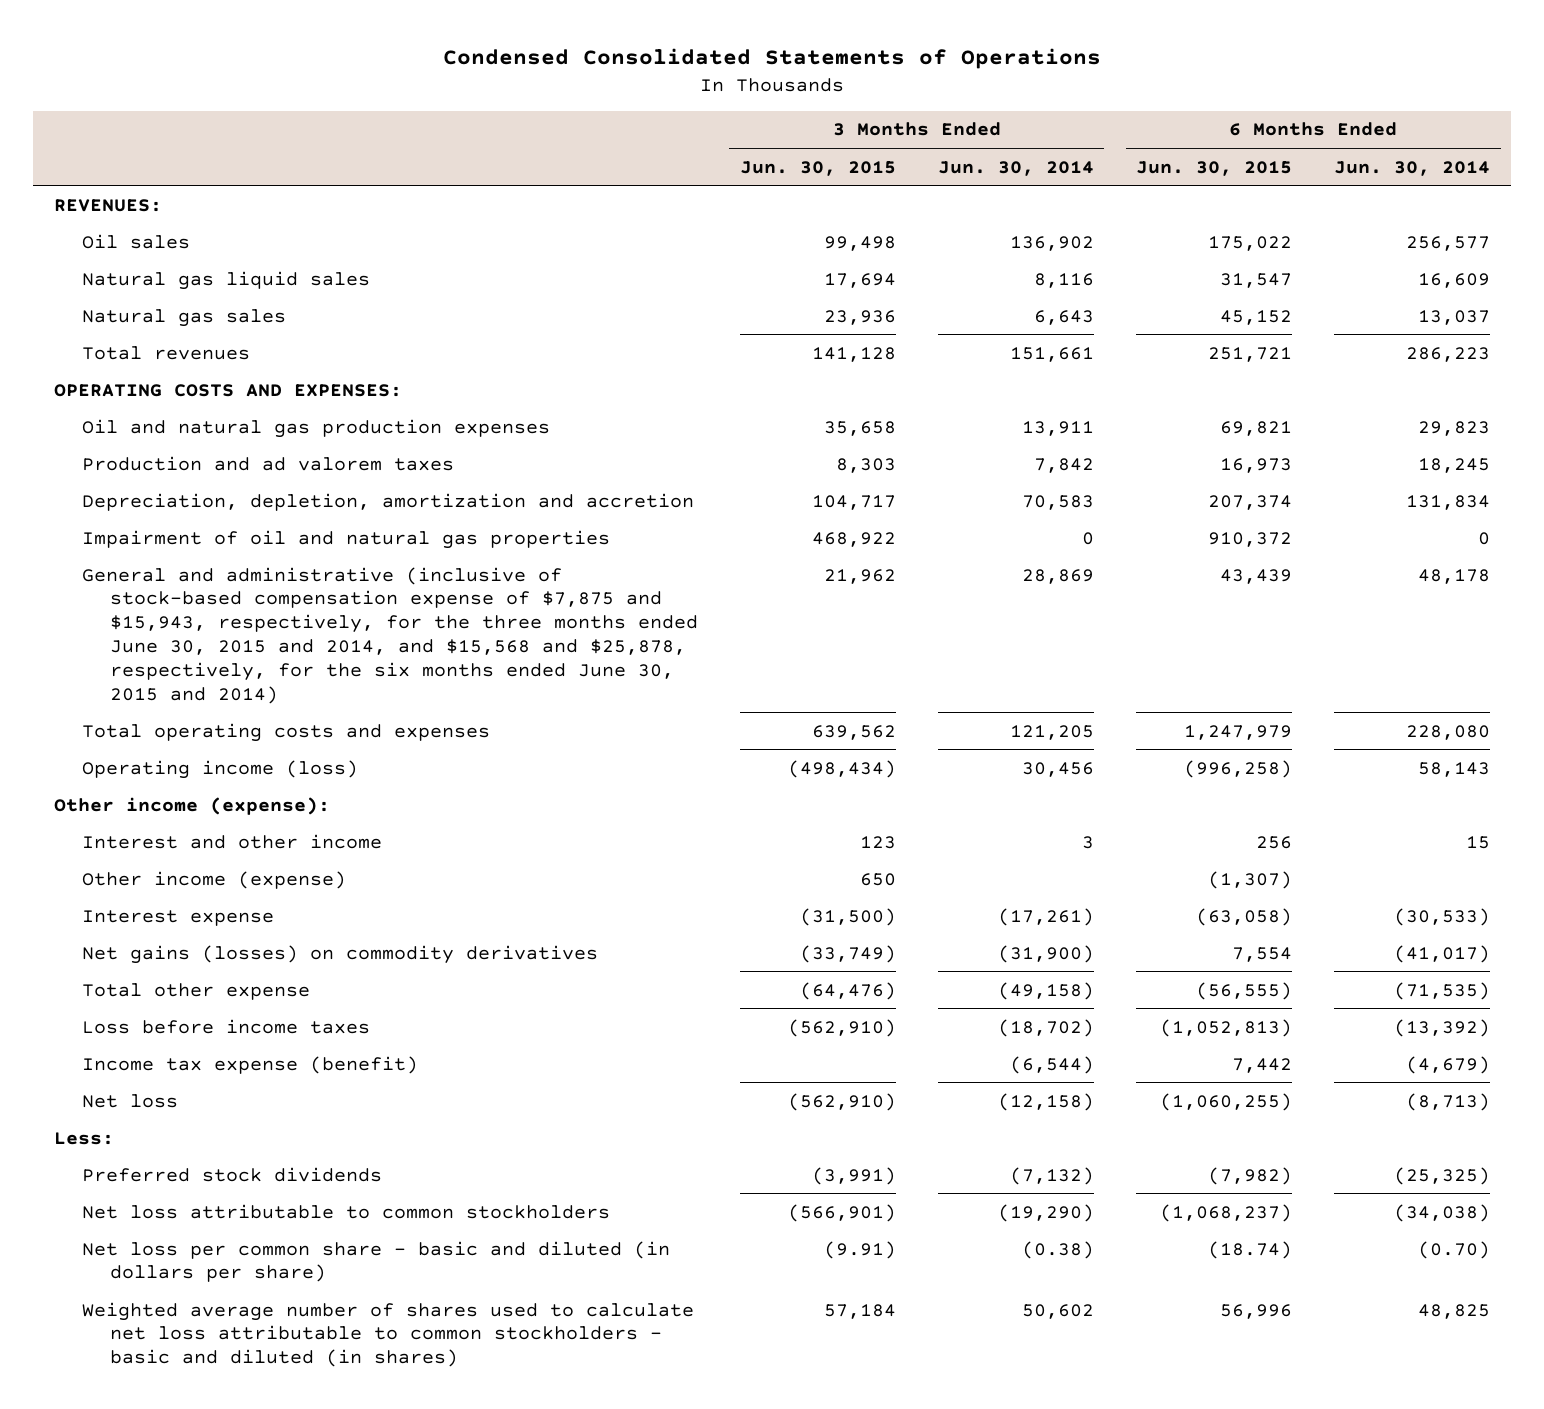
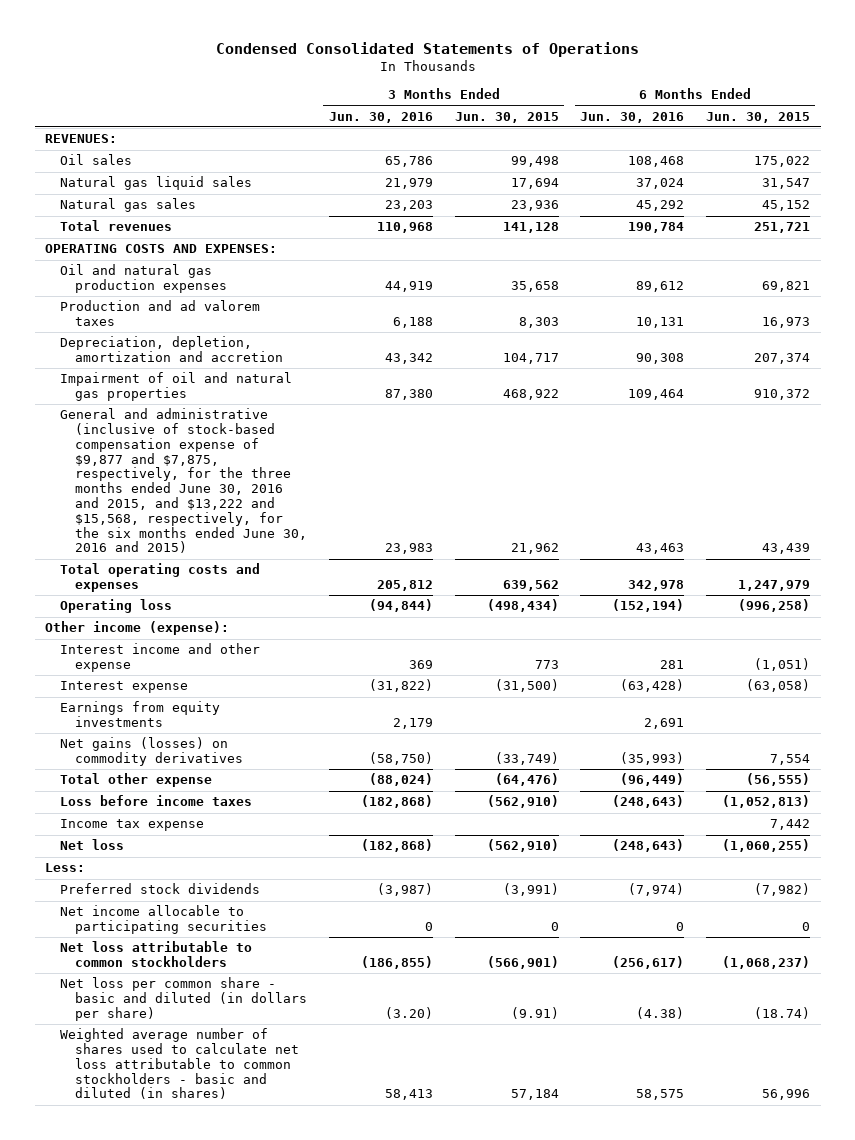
- | 3 Months Ended Jun. 30, 2015 | 3 Months Ended Jun. 30, 2014 | 6 Months Ended Jun. 30, 2015 | 6 Months Ended Jun. 30, 2014
+ | 3 Months Ended Jun. 30, 2016 | 3 Months Ended Jun. 30, 2015 | 6 Months Ended Jun. 30, 2016 | 6 Months Ended Jun. 30, 2015
- General and administrative (inclusive of stock-based compensation expense of $7,875 and $15,943, respectively, for the three months ended June 30, 2015 and 2014, and $15,568 and $25,878, respectively, for the six months ended June 30, 2015 and 2014) | 21,962 | 28,869 | 43,439 | 48,178
+ General and administrative (inclusive of stock-based compensation expense of $9,877 and $7,875, respectively, for the three months ended June 30, 2016 and 2015, and $13,222 and $15,568, respectively, for the six months ended June 30, 2016 and 2015) | 23,983 | 21,962 | 43,463 | 43,439
- Operating income (loss) | (498,434) | 30,456 | (996,258) | 58,143
+ Operating loss | (94,844) | (498,434) | (152,194) | (996,258)
- Interest and other income | 123 | 3 | 256 | 15
- Other income (expense) | 650 | | (1,307) |
+ Interest income and other expense | 369 | 773 | 281 | (1,051)
+ Earnings from equity investments | 2,179 | | 2,691 |
- Income tax expense (benefit) | | (6,544) | 7,442 | (4,679)
+ Income tax expense | | | | 7,442
+ Net income allocable to participating securities | 0 | 0 | 0 | 0

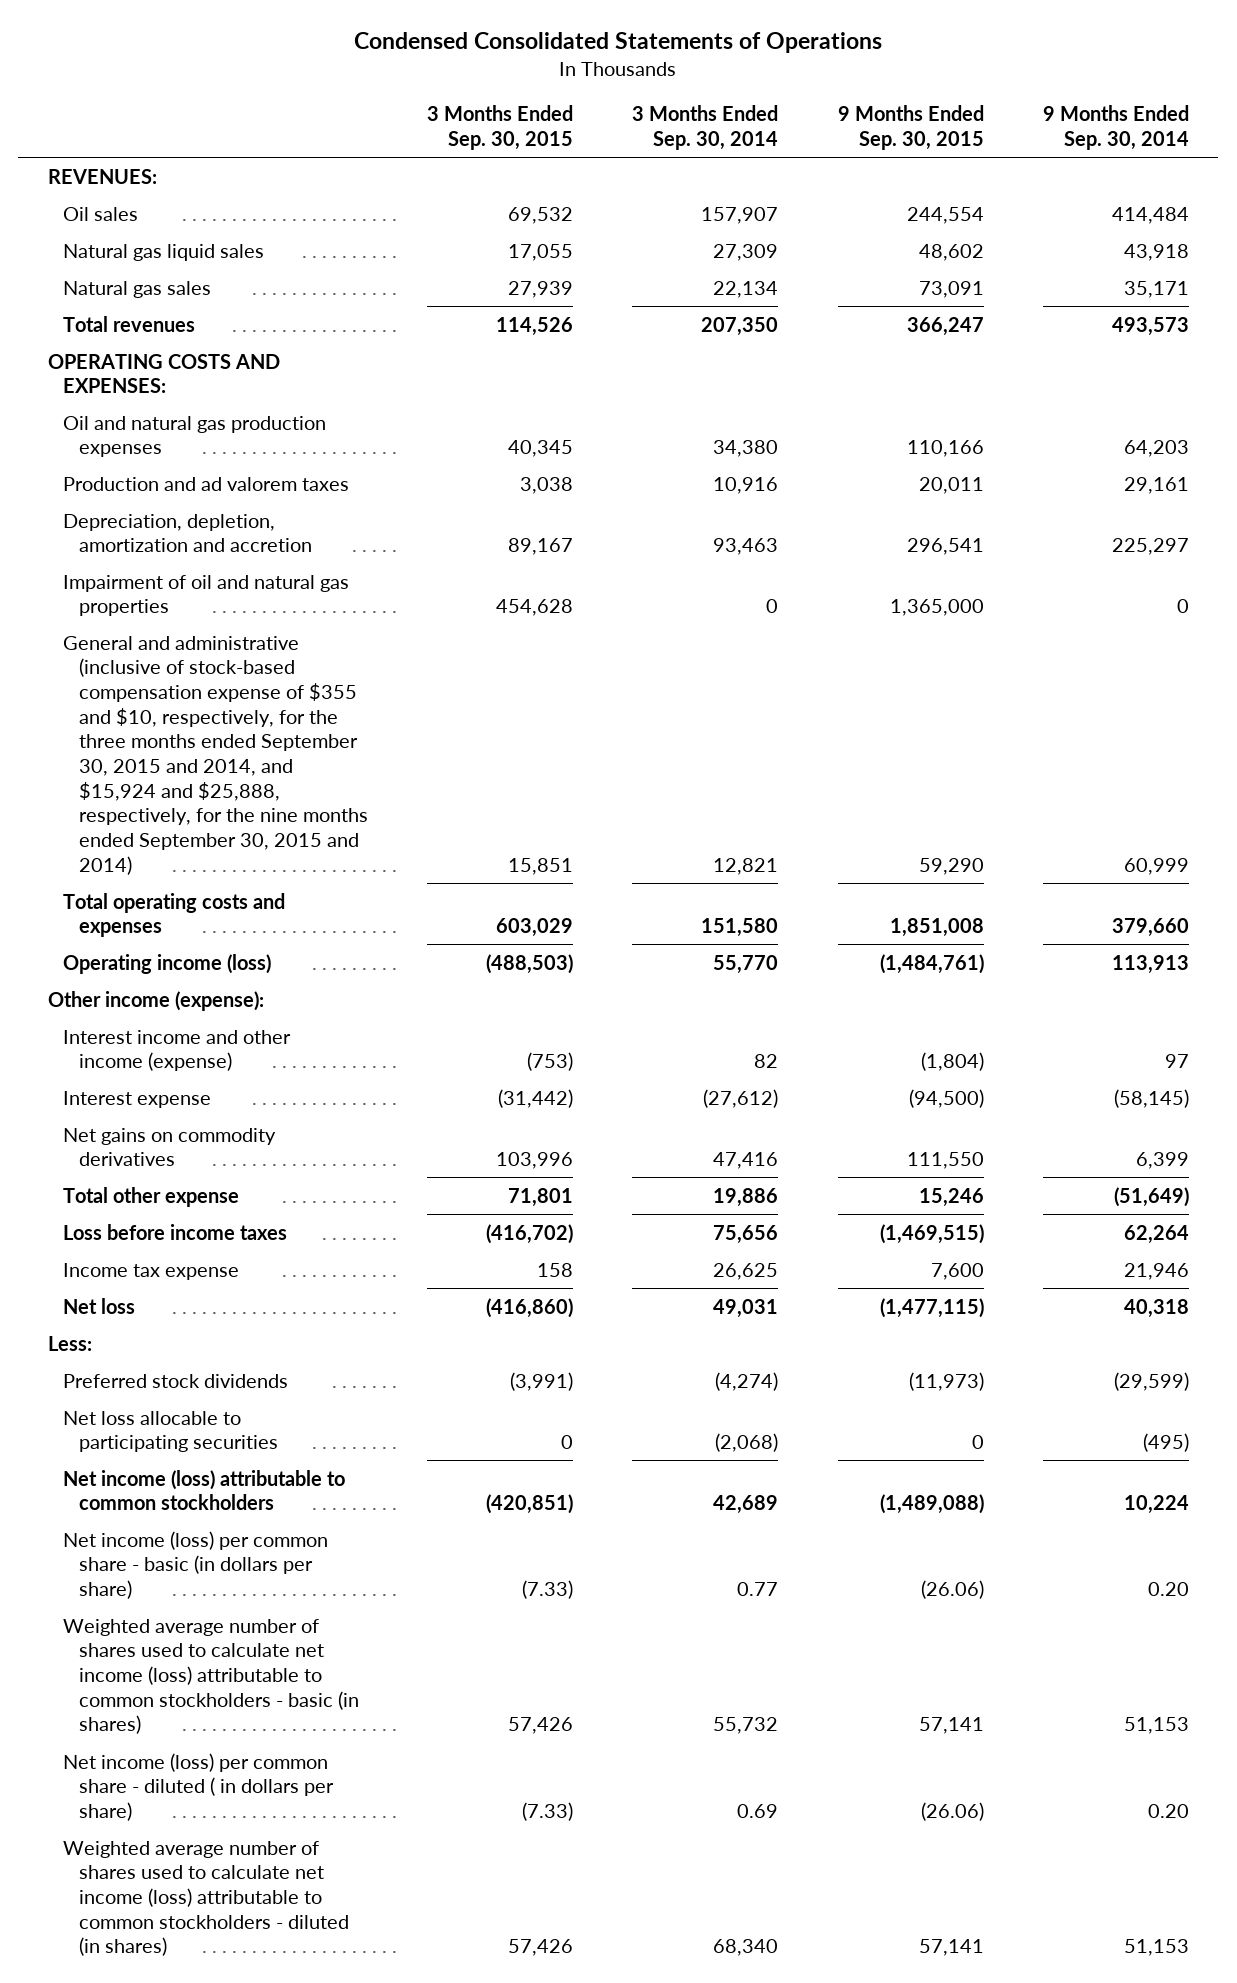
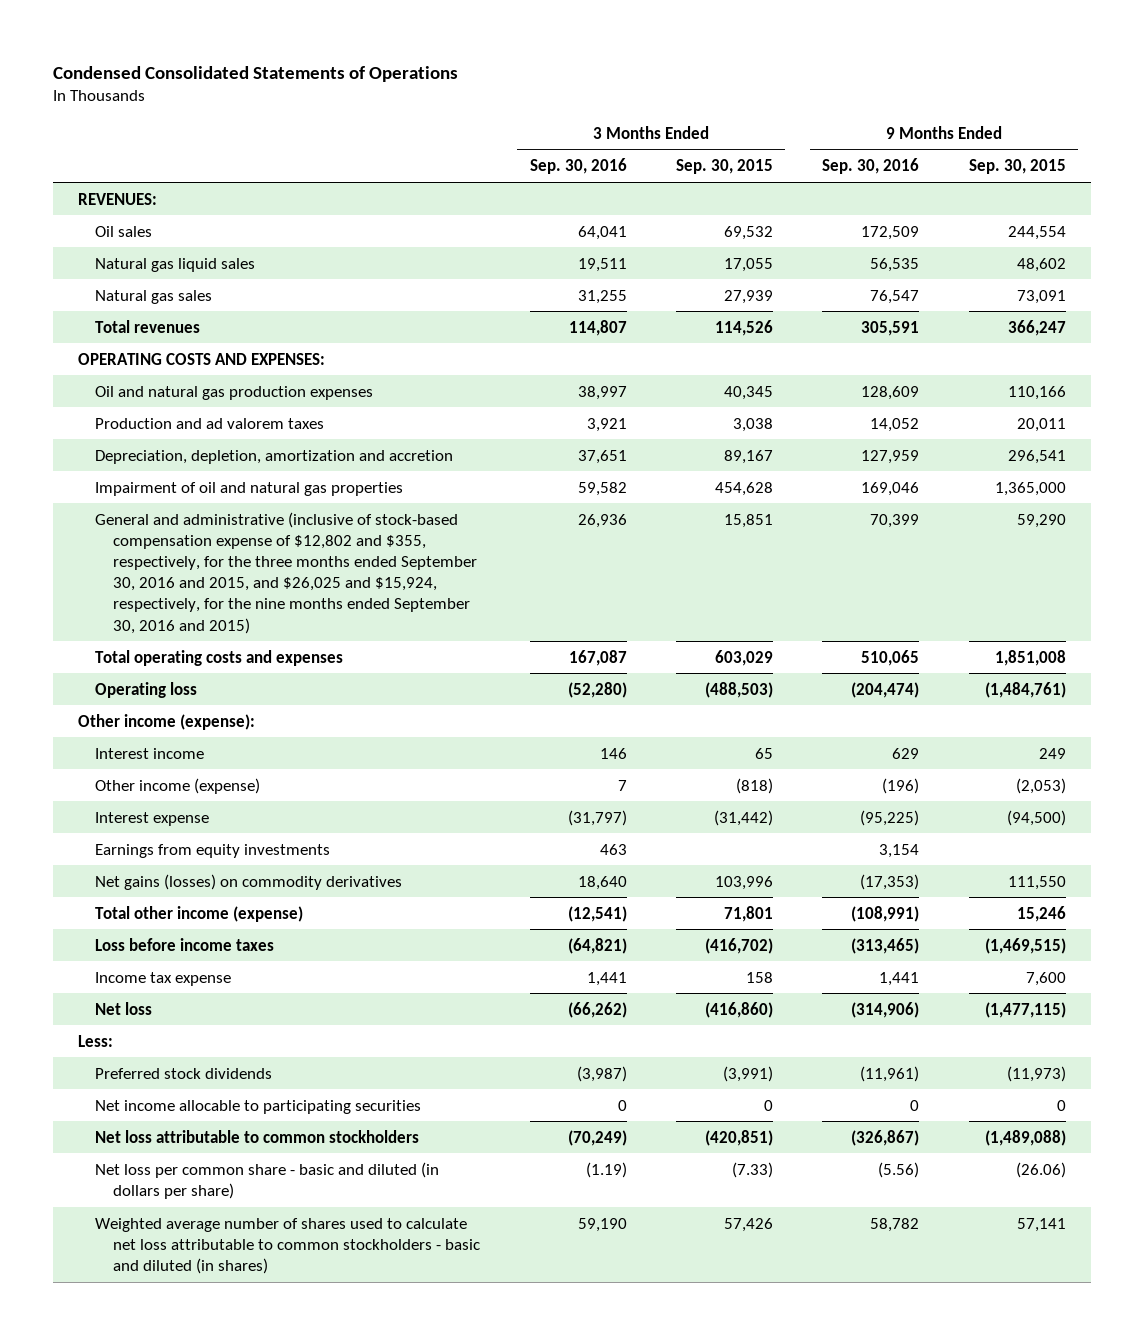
- | 3 Months Ended Sep. 30, 2015 | 3 Months Ended Sep. 30, 2014 | 9 Months Ended Sep. 30, 2015 | 9 Months Ended Sep. 30, 2014
+ | 3 Months Ended Sep. 30, 2016 | 3 Months Ended Sep. 30, 2015 | 9 Months Ended Sep. 30, 2016 | 9 Months Ended Sep. 30, 2015
- General and administrative (inclusive of stock-based compensation expense of $355 and $10, respectively, for the three months ended September 30, 2015 and 2014, and $15,924 and $25,888, respectively, for the nine months ended September 30, 2015 and 2014) | 15,851 | 12,821 | 59,290 | 60,999
+ General and administrative (inclusive of stock-based compensation expense of $12,802 and $355, respectively, for the three months ended September 30, 2016 and 2015, and $26,025 and $15,924, respectively, for the nine months ended September 30, 2016 and 2015) | 26,936 | 15,851 | 70,399 | 59,290
- Operating income (loss) | (488,503) | 55,770 | (1,484,761) | 113,913
+ Operating loss | (52,280) | (488,503) | (204,474) | (1,484,761)
- Interest income and other income (expense) | (753) | 82 | (1,804) | 97
+ Interest income | 146 | 65 | 629 | 249
+ Other income (expense) | 7 | (818) | (196) | (2,053)
- Net gains on commodity derivatives | 103,996 | 47,416 | 111,550 | 6,399
- Total other expense | 71,801 | 19,886 | 15,246 | (51,649)
+ Earnings from equity investments | 463 | | 3,154 |
+ Net gains (losses) on commodity derivatives | 18,640 | 103,996 | (17,353) | 111,550
+ Total other income (expense) | (12,541) | 71,801 | (108,991) | 15,246
- Net loss allocable to participating securities | 0 | (2,068) | 0 | (495)
- Net income (loss) attributable to common stockholders | (420,851) | 42,689 | (1,489,088) | 10,224
- Net income (loss) per common share - basic (in dollars per share) | (7.33) | 0.77 | (26.06) | 0.20
- Weighted average number of shares used to calculate net income (loss) attributable to common stockholders - basic (in shares) | 57,426 | 55,732 | 57,141 | 51,153
- Net income (loss) per common share - diluted ( in dollars per share) | (7.33) | 0.69 | (26.06) | 0.20
- Weighted average number of shares used to calculate net income (loss) attributable to common stockholders - diluted (in shares) | 57,426 | 68,340 | 57,141 | 51,153
+ Net income allocable to participating securities | 0 | 0 | 0 | 0
+ Net loss attributable to common stockholders | (70,249) | (420,851) | (326,867) | (1,489,088)
+ Net loss per common share - basic and diluted (in dollars per share) | (1.19) | (7.33) | (5.56) | (26.06)
+ Weighted average number of shares used to calculate net loss attributable to common stockholders - basic and diluted (in shares) | 59,190 | 57,426 | 58,782 | 57,141

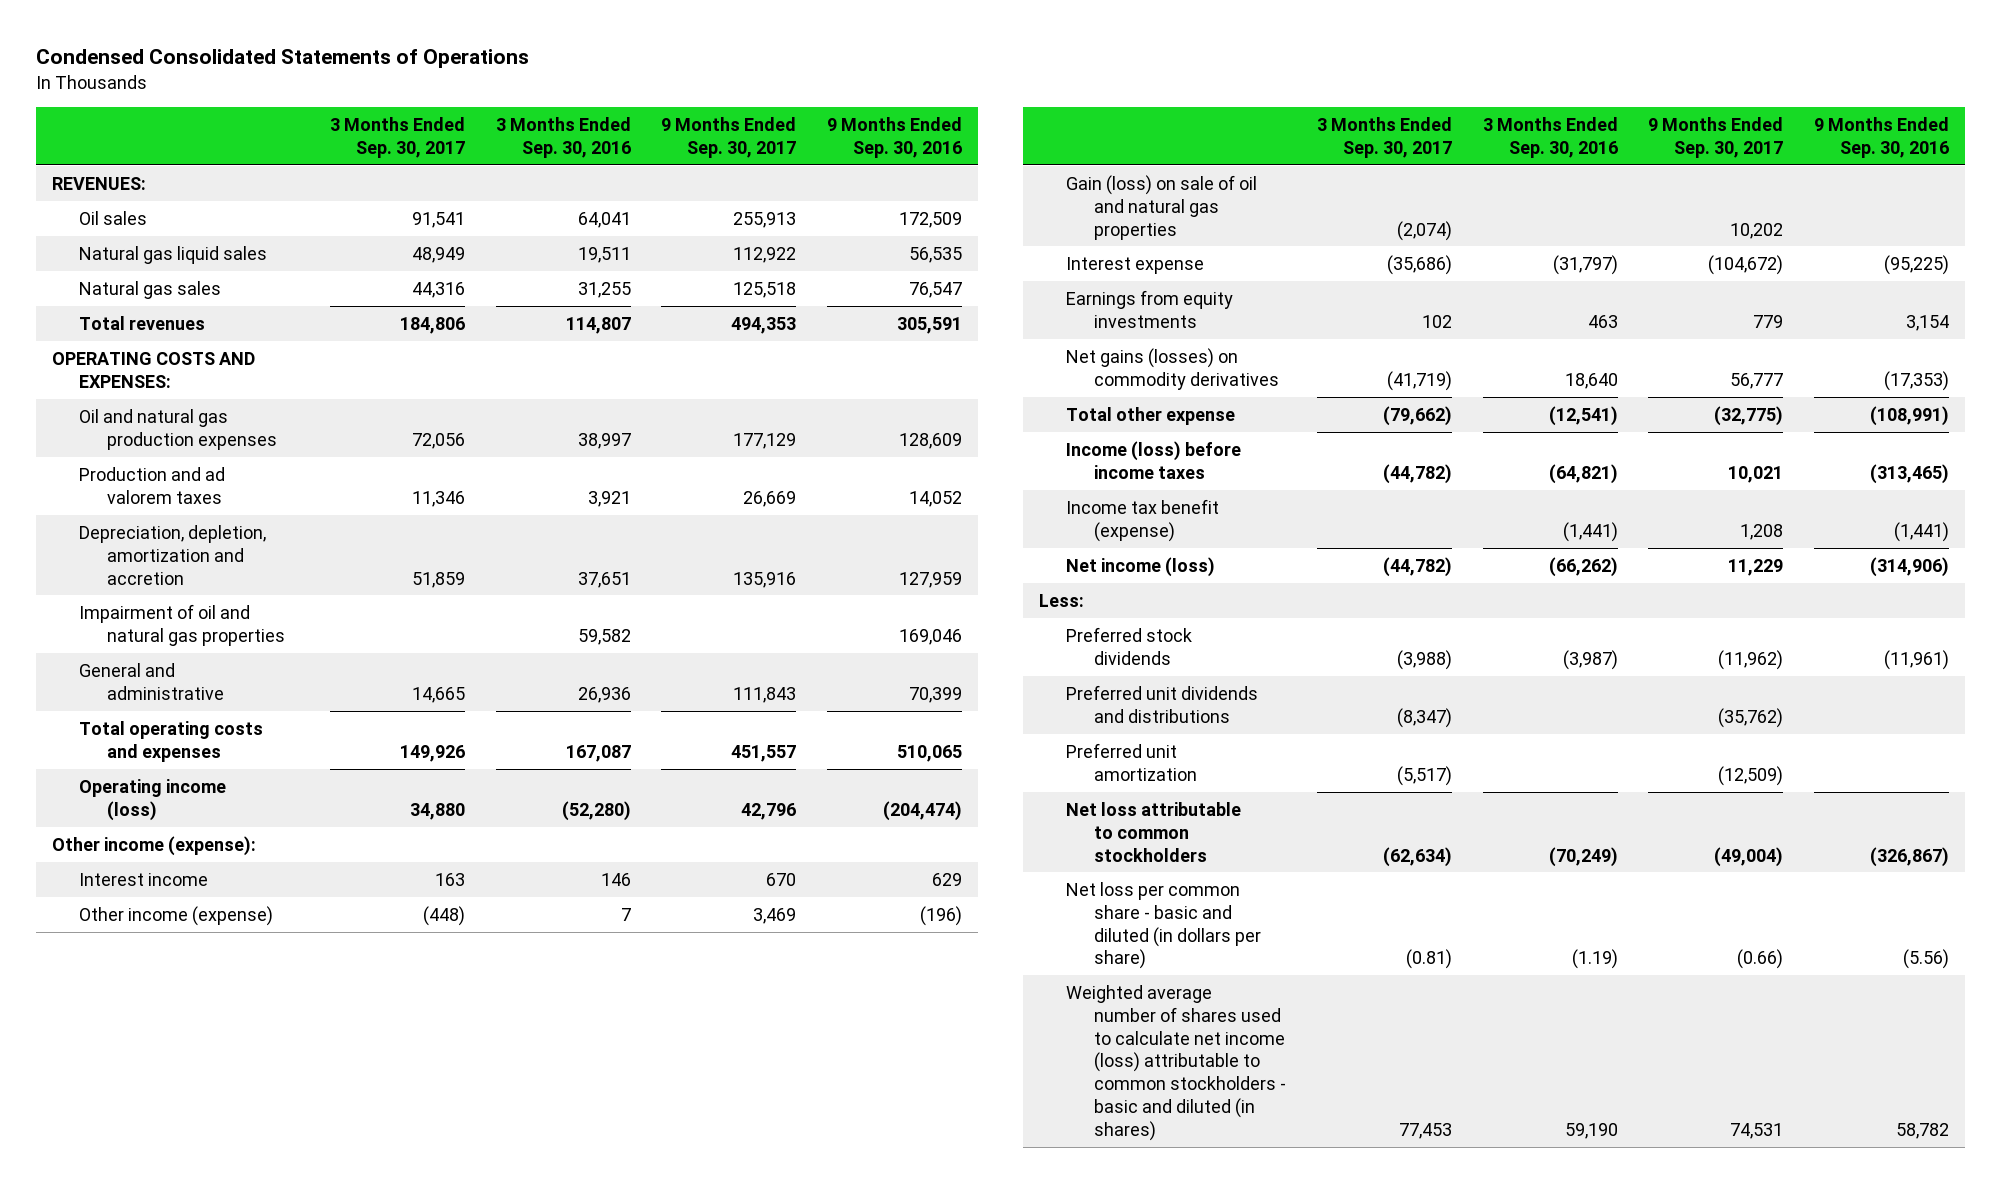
- | 3 Months Ended Sep. 30, 2016 | 3 Months Ended Sep. 30, 2015 | 9 Months Ended Sep. 30, 2016 | 9 Months Ended Sep. 30, 2015
+ | 3 Months Ended Sep. 30, 2017 | 3 Months Ended Sep. 30, 2016 | 9 Months Ended Sep. 30, 2017 | 9 Months Ended Sep. 30, 2016
- General and administrative (inclusive of stock-based compensation expense of $12,802 and $355, respectively, for the three months ended September 30, 2016 and 2015, and $26,025 and $15,924, respectively, for the nine months ended September 30, 2016 and 2015) | 26,936 | 15,851 | 70,399 | 59,290
+ General and administrative | 14,665 | 26,936 | 111,843 | 70,399
- Operating loss | (52,280) | (488,503) | (204,474) | (1,484,761)
+ Operating income (loss) | 34,880 | (52,280) | 42,796 | (204,474)
+ Gain (loss) on sale of oil and natural gas properties | (2,074) | | 10,202 |
- Total other income (expense) | (12,541) | 71,801 | (108,991) | 15,246
- Loss before income taxes | (64,821) | (416,702) | (313,465) | (1,469,515)
- Income tax expense | 1,441 | 158 | 1,441 | 7,600
- Net loss | (66,262) | (416,860) | (314,906) | (1,477,115)
+ Total other expense | (79,662) | (12,541) | (32,775) | (108,991)
+ Income (loss) before income taxes | (44,782) | (64,821) | 10,021 | (313,465)
+ Income tax benefit (expense) | | (1,441) | 1,208 | (1,441)
+ Net income (loss) | (44,782) | (66,262) | 11,229 | (314,906)
- Net income allocable to participating securities | 0 | 0 | 0 | 0
+ Preferred unit dividends and distributions | (8,347) | | (35,762) |
+ Preferred unit amortization | (5,517) | | (12,509) |
- Weighted average number of shares used to calculate net loss attributable to common stockholders - basic and diluted (in shares) | 59,190 | 57,426 | 58,782 | 57,141
+ Weighted average number of shares used to calculate net income (loss) attributable to common stockholders - basic and diluted (in shares) | 77,453 | 59,190 | 74,531 | 58,782

